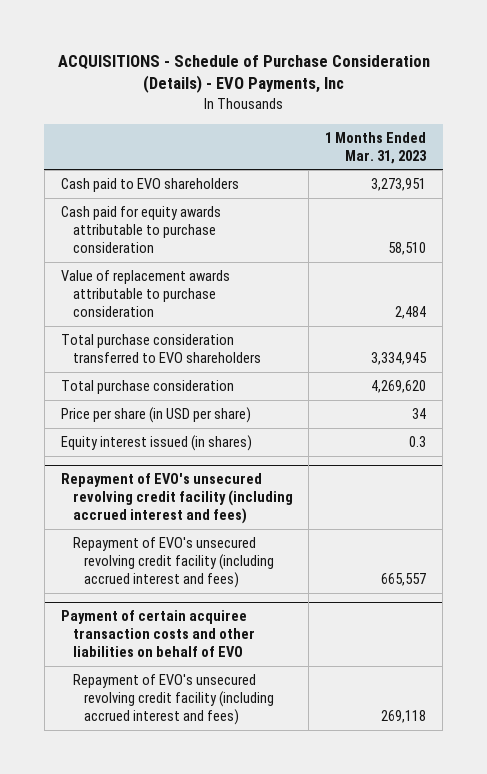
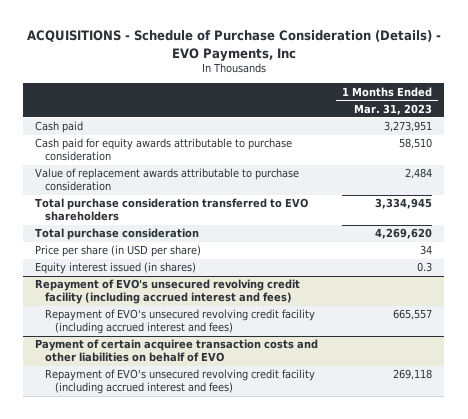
- Cash paid to EVO shareholders | 3,273,951
+ Cash paid | 3,273,951

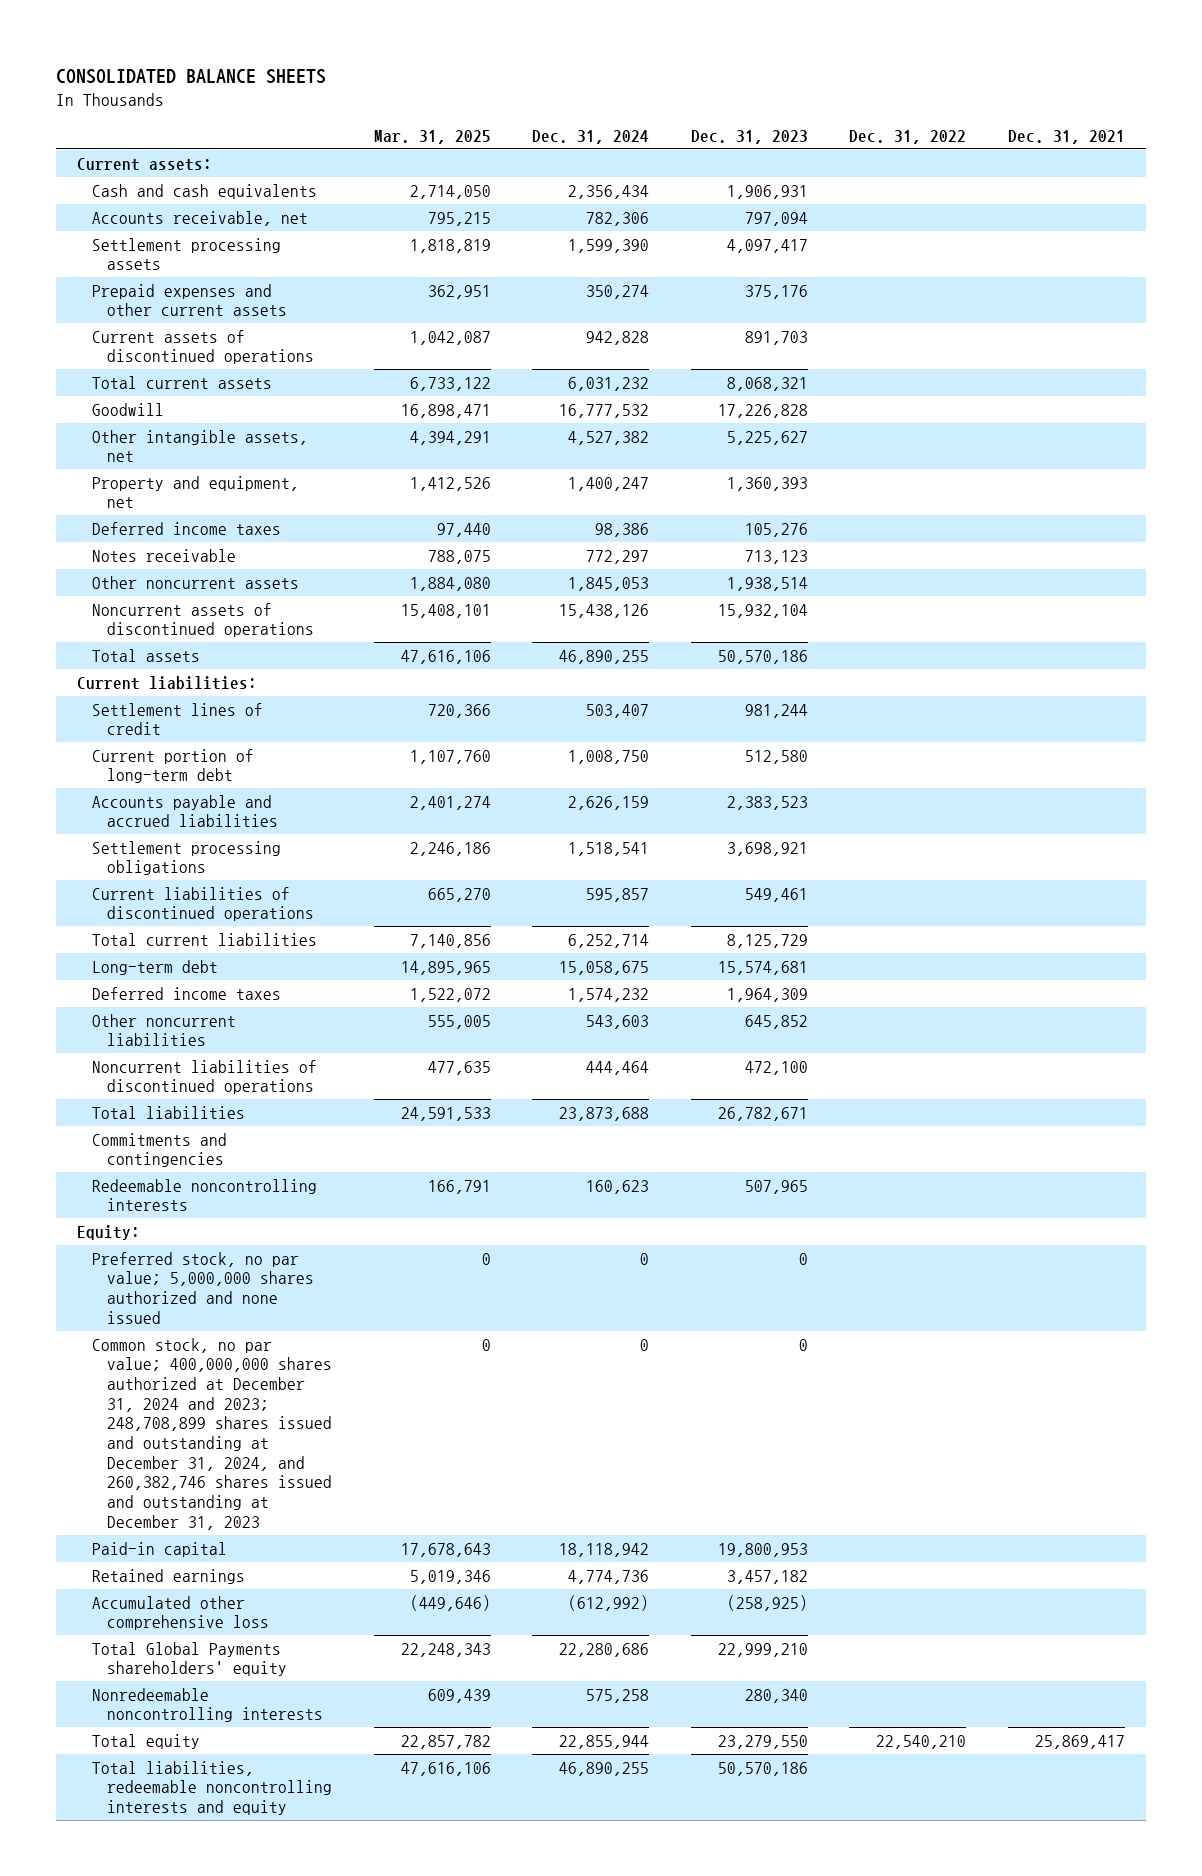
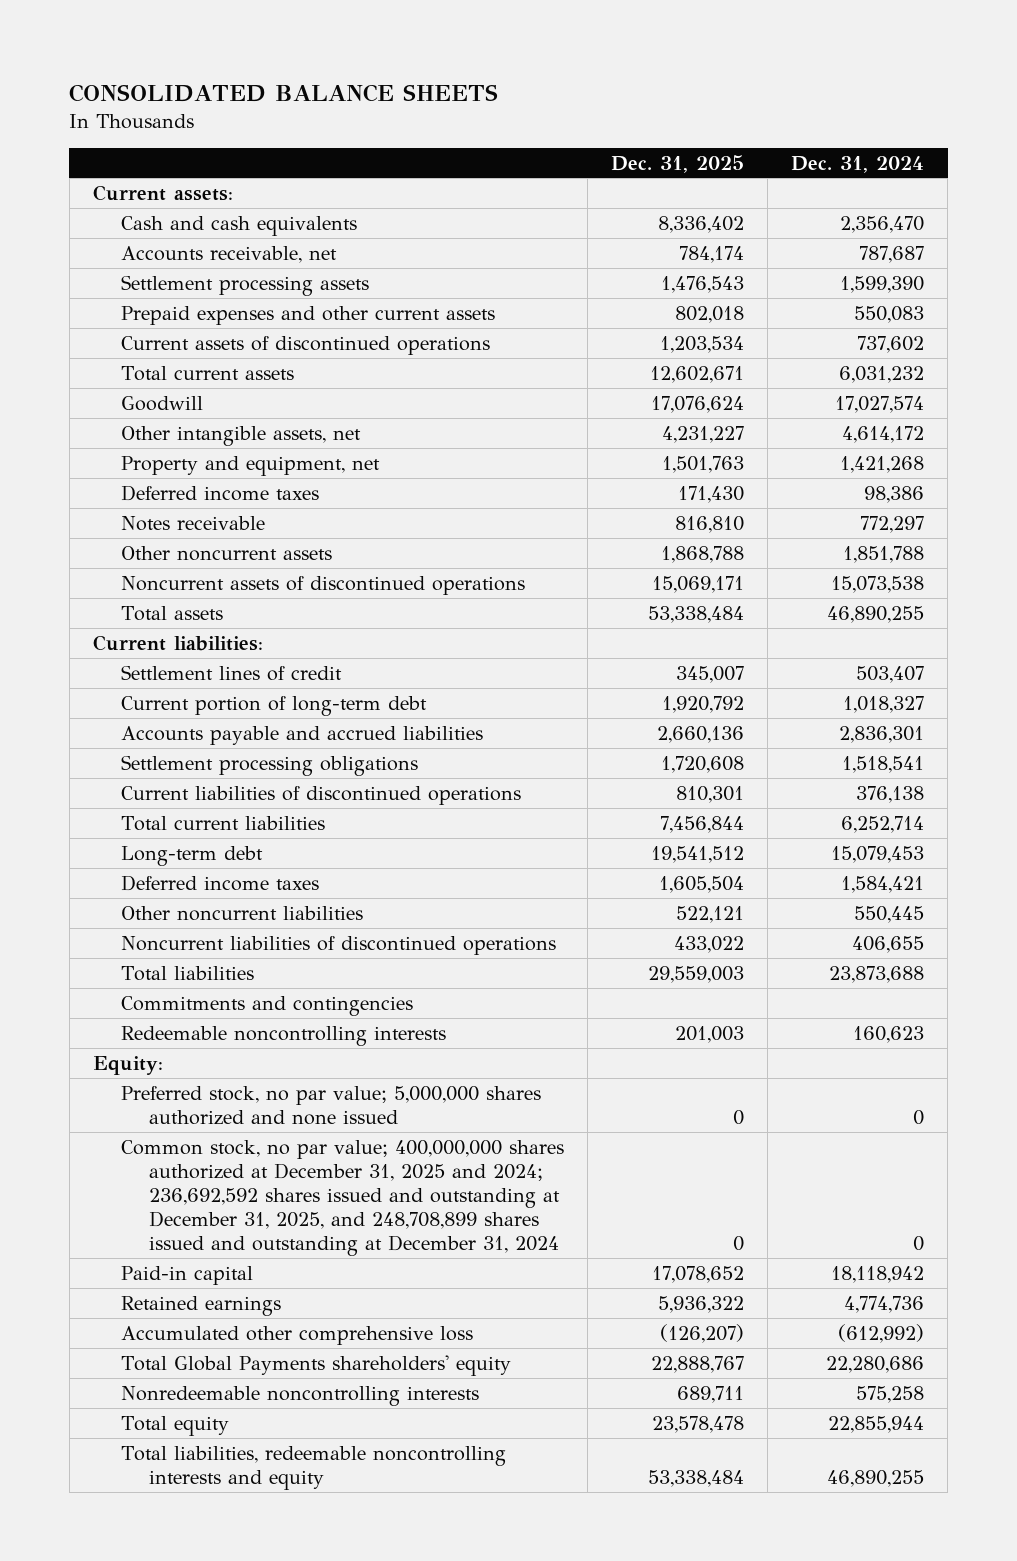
- | Mar. 31, 2025 | Dec. 31, 2024 | Dec. 31, 2023 | Dec. 31, 2022 | Dec. 31, 2021
+ | Dec. 31, 2025 | Dec. 31, 2024
- Cash and cash equivalents | 2,714,050 | 2,356,434 | 1,906,931 | |
- Accounts receivable, net | 795,215 | 782,306 | 797,094 | |
+ Cash and cash equivalents | 8,336,402 | 2,356,470
+ Accounts receivable, net | 784,174 | 787,687
- Prepaid expenses and other current assets | 362,951 | 350,274 | 375,176 | |
- Current assets of discontinued operations | 1,042,087 | 942,828 | 891,703 | |
+ Prepaid expenses and other current assets | 802,018 | 550,083
+ Current assets of discontinued operations | 1,203,534 | 737,602
- Goodwill | 16,898,471 | 16,777,532 | 17,226,828 | |
- Other intangible assets, net | 4,394,291 | 4,527,382 | 5,225,627 | |
- Property and equipment, net | 1,412,526 | 1,400,247 | 1,360,393 | |
+ Goodwill | 17,076,624 | 17,027,574
+ Other intangible assets, net | 4,231,227 | 4,614,172
+ Property and equipment, net | 1,501,763 | 1,421,268
- Other noncurrent assets | 1,884,080 | 1,845,053 | 1,938,514 | |
- Noncurrent assets of discontinued operations | 15,408,101 | 15,438,126 | 15,932,104 | |
+ Other noncurrent assets | 1,868,788 | 1,851,788
+ Noncurrent assets of discontinued operations | 15,069,171 | 15,073,538
- Current portion of long-term debt | 1,107,760 | 1,008,750 | 512,580 | |
- Accounts payable and accrued liabilities | 2,401,274 | 2,626,159 | 2,383,523 | |
+ Current portion of long-term debt | 1,920,792 | 1,018,327
+ Accounts payable and accrued liabilities | 2,660,136 | 2,836,301
- Current liabilities of discontinued operations | 665,270 | 595,857 | 549,461 | |
+ Current liabilities of discontinued operations | 810,301 | 376,138
- Long-term debt | 14,895,965 | 15,058,675 | 15,574,681 | |
- Deferred income taxes | 1,522,072 | 1,574,232 | 1,964,309 | |
- Other noncurrent liabilities | 555,005 | 543,603 | 645,852 | |
- Noncurrent liabilities of discontinued operations | 477,635 | 444,464 | 472,100 | |
+ Long-term debt | 19,541,512 | 15,079,453
+ Deferred income taxes | 1,605,504 | 1,584,421
+ Other noncurrent liabilities | 522,121 | 550,445
+ Noncurrent liabilities of discontinued operations | 433,022 | 406,655
- Common stock, no par value; 400,000,000 shares authorized at December 31, 2024 and 2023; 248,708,899 shares issued and outstanding at December 31, 2024, and 260,382,746 shares issued and outstanding at December 31, 2023 | 0 | 0 | 0 | |
+ Common stock, no par value; 400,000,000 shares authorized at December 31, 2025 and 2024; 236,692,592 shares issued and outstanding at December 31, 2025, and 248,708,899 shares issued and outstanding at December 31, 2024 | 0 | 0

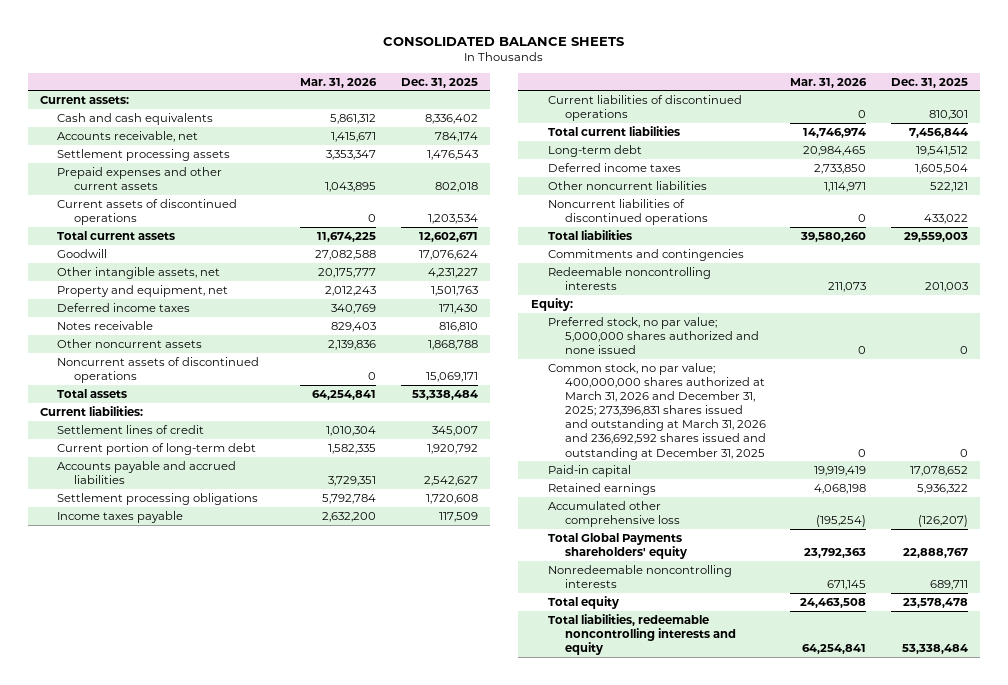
- | Dec. 31, 2025 | Dec. 31, 2024
+ | Mar. 31, 2026 | Dec. 31, 2025
- Accounts payable and accrued liabilities | 2,660,136 | 2,836,301
+ Accounts payable and accrued liabilities | 3,729,351 | 2,542,627
+ Income taxes payable | 2,632,200 | 117,509
- Common stock, no par value; 400,000,000 shares authorized at December 31, 2025 and 2024; 236,692,592 shares issued and outstanding at December 31, 2025, and 248,708,899 shares issued and outstanding at December 31, 2024 | 0 | 0
+ Common stock, no par value; 400,000,000 shares authorized at March 31, 2026 and December 31, 2025; 273,396,831 shares issued and outstanding at March 31, 2026 and 236,692,592 shares issued and outstanding at December 31, 2025 | 0 | 0

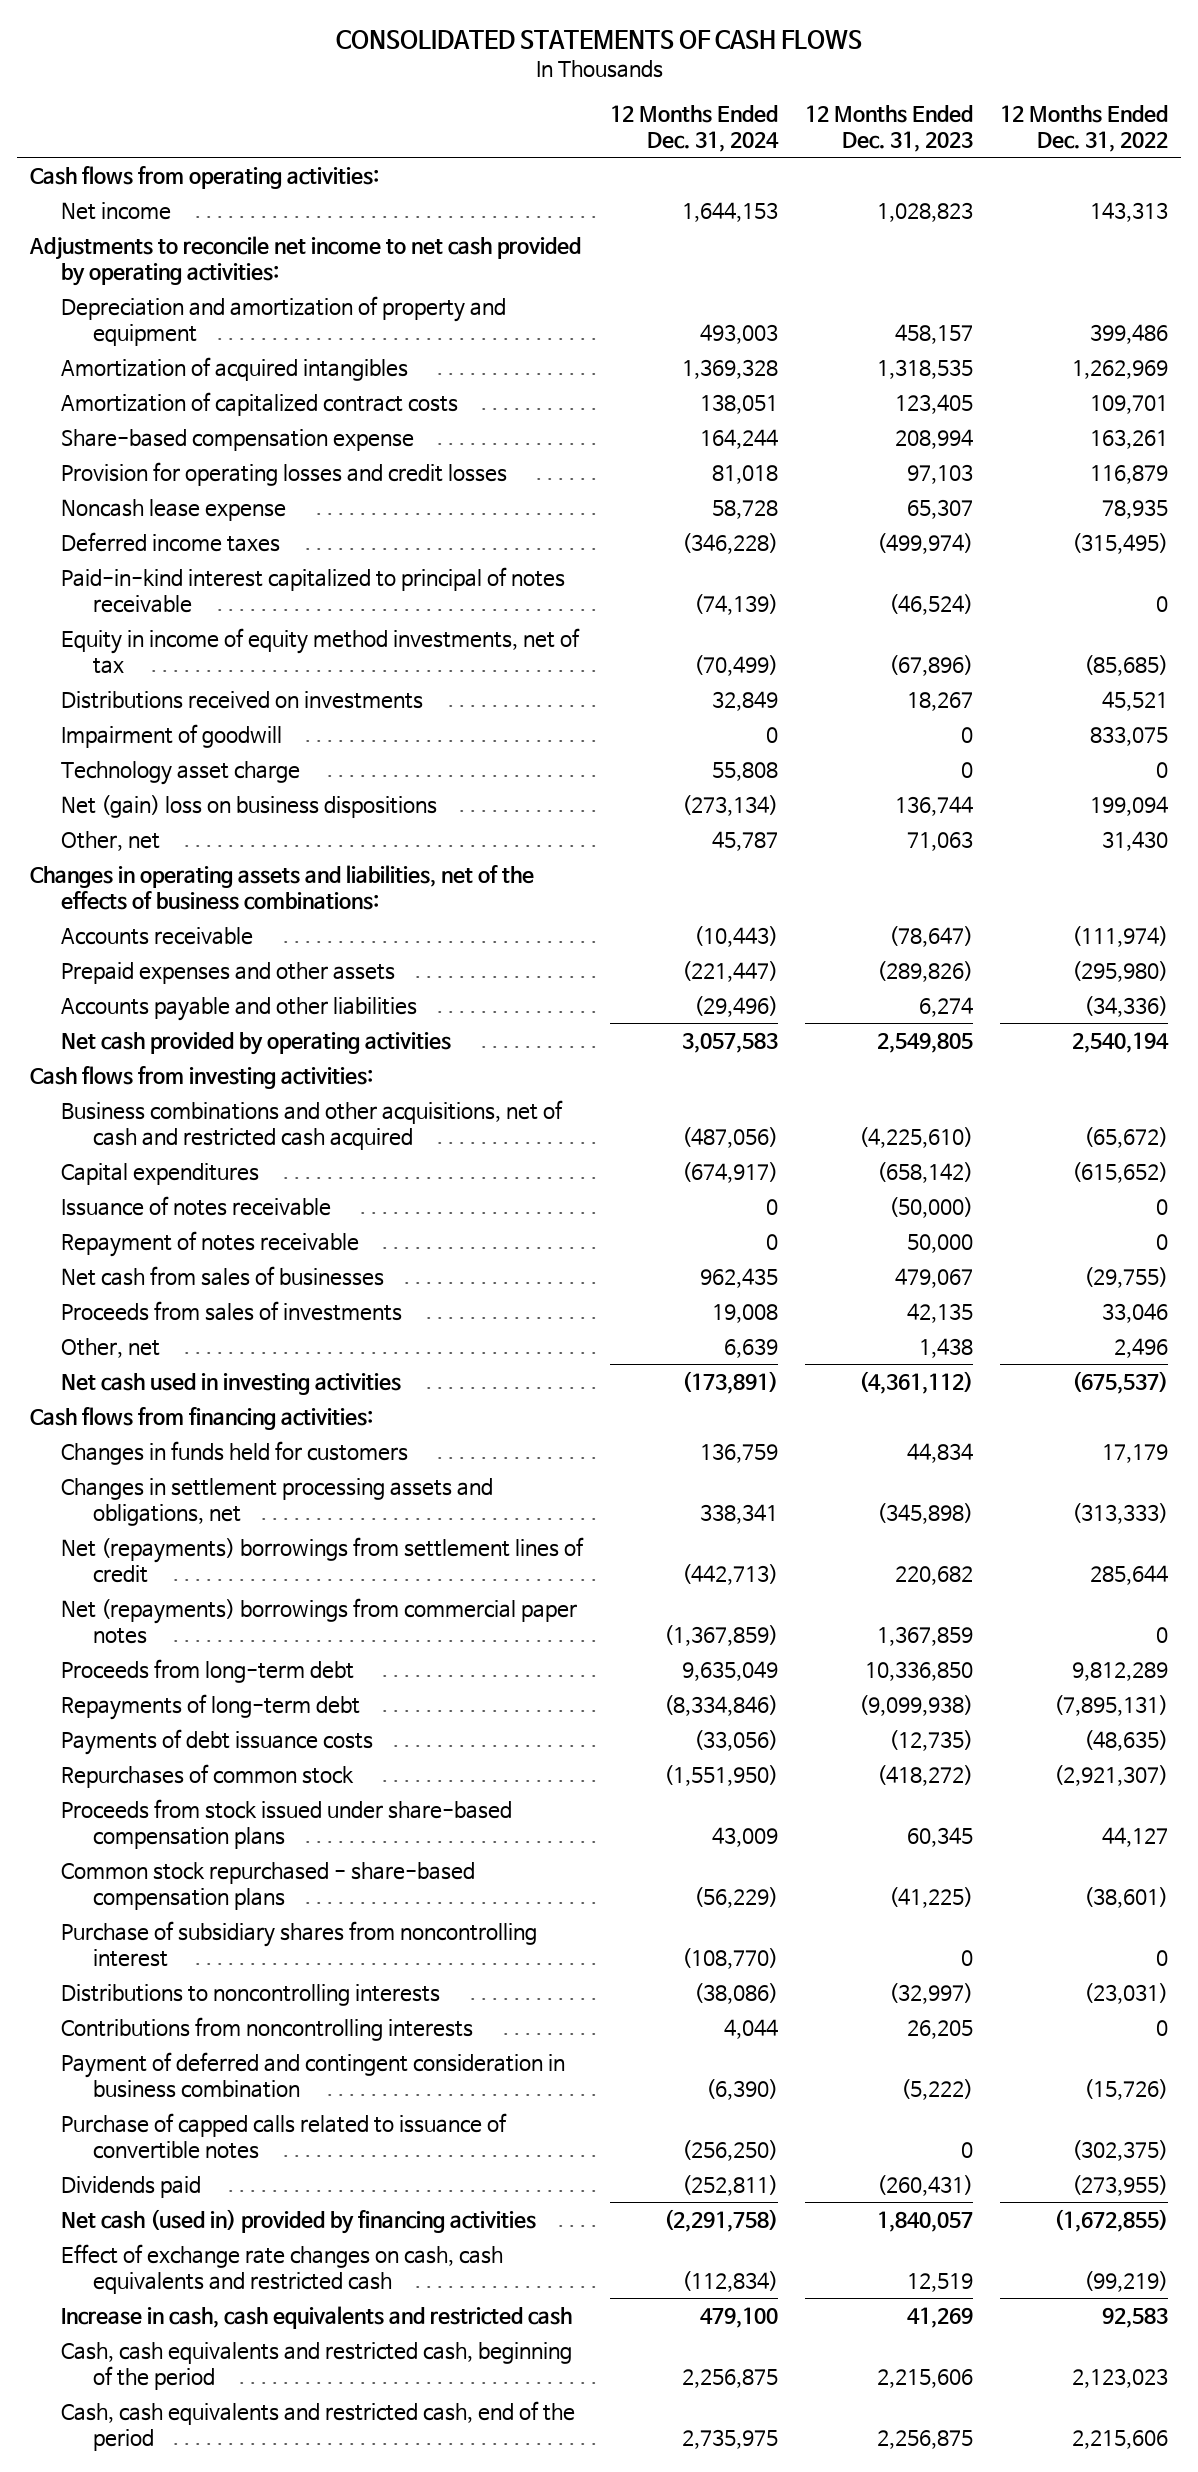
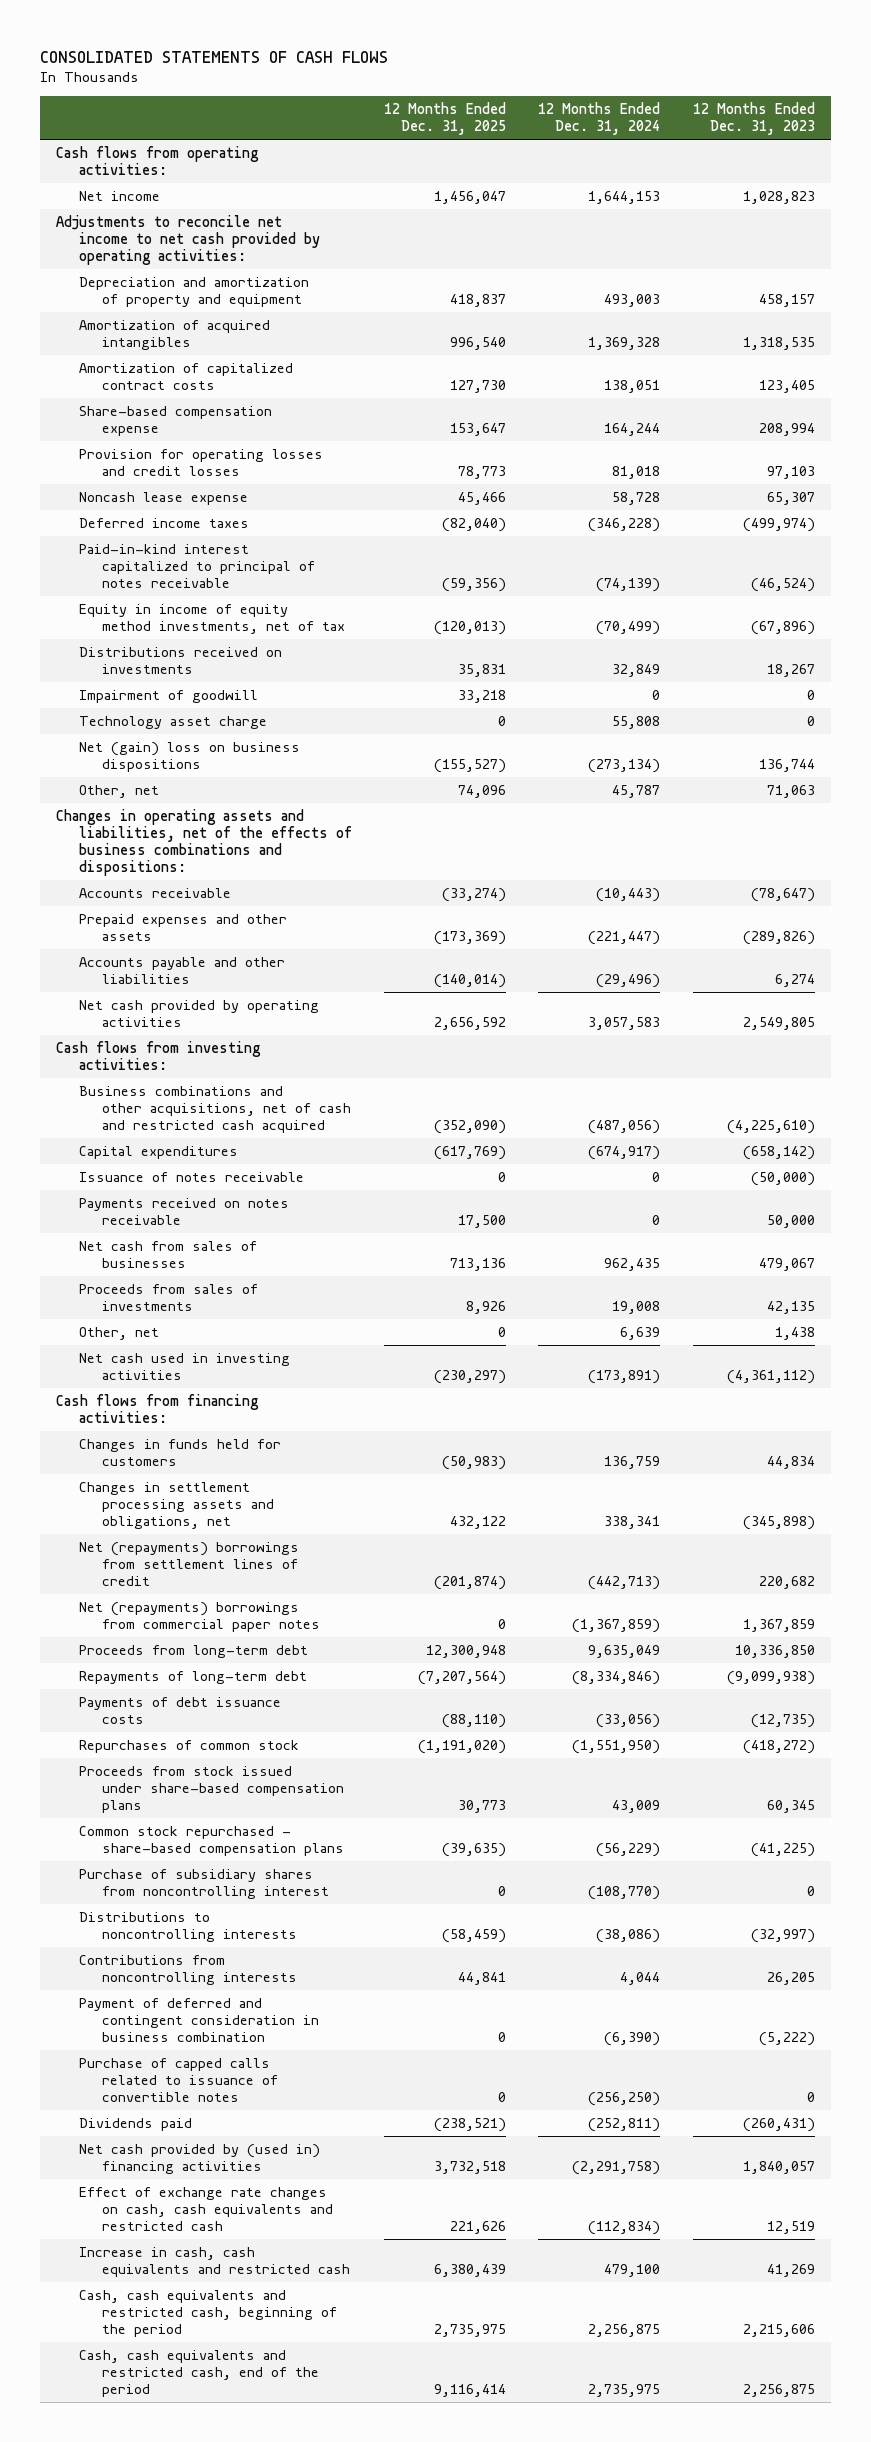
- | 12 Months Ended Dec. 31, 2024 | 12 Months Ended Dec. 31, 2023 | 12 Months Ended Dec. 31, 2022
+ | 12 Months Ended Dec. 31, 2025 | 12 Months Ended Dec. 31, 2024 | 12 Months Ended Dec. 31, 2023
- Changes in operating assets and liabilities, net of the effects of business combinations:
+ Changes in operating assets and liabilities, net of the effects of business combinations and dispositions:
- Repayment of notes receivable | 0 | 50,000 | 0
+ Payments received on notes receivable | 17,500 | 0 | 50,000
- Net cash (used in) provided by financing activities | (2,291,758) | 1,840,057 | (1,672,855)
+ Net cash provided by (used in) financing activities | 3,732,518 | (2,291,758) | 1,840,057

